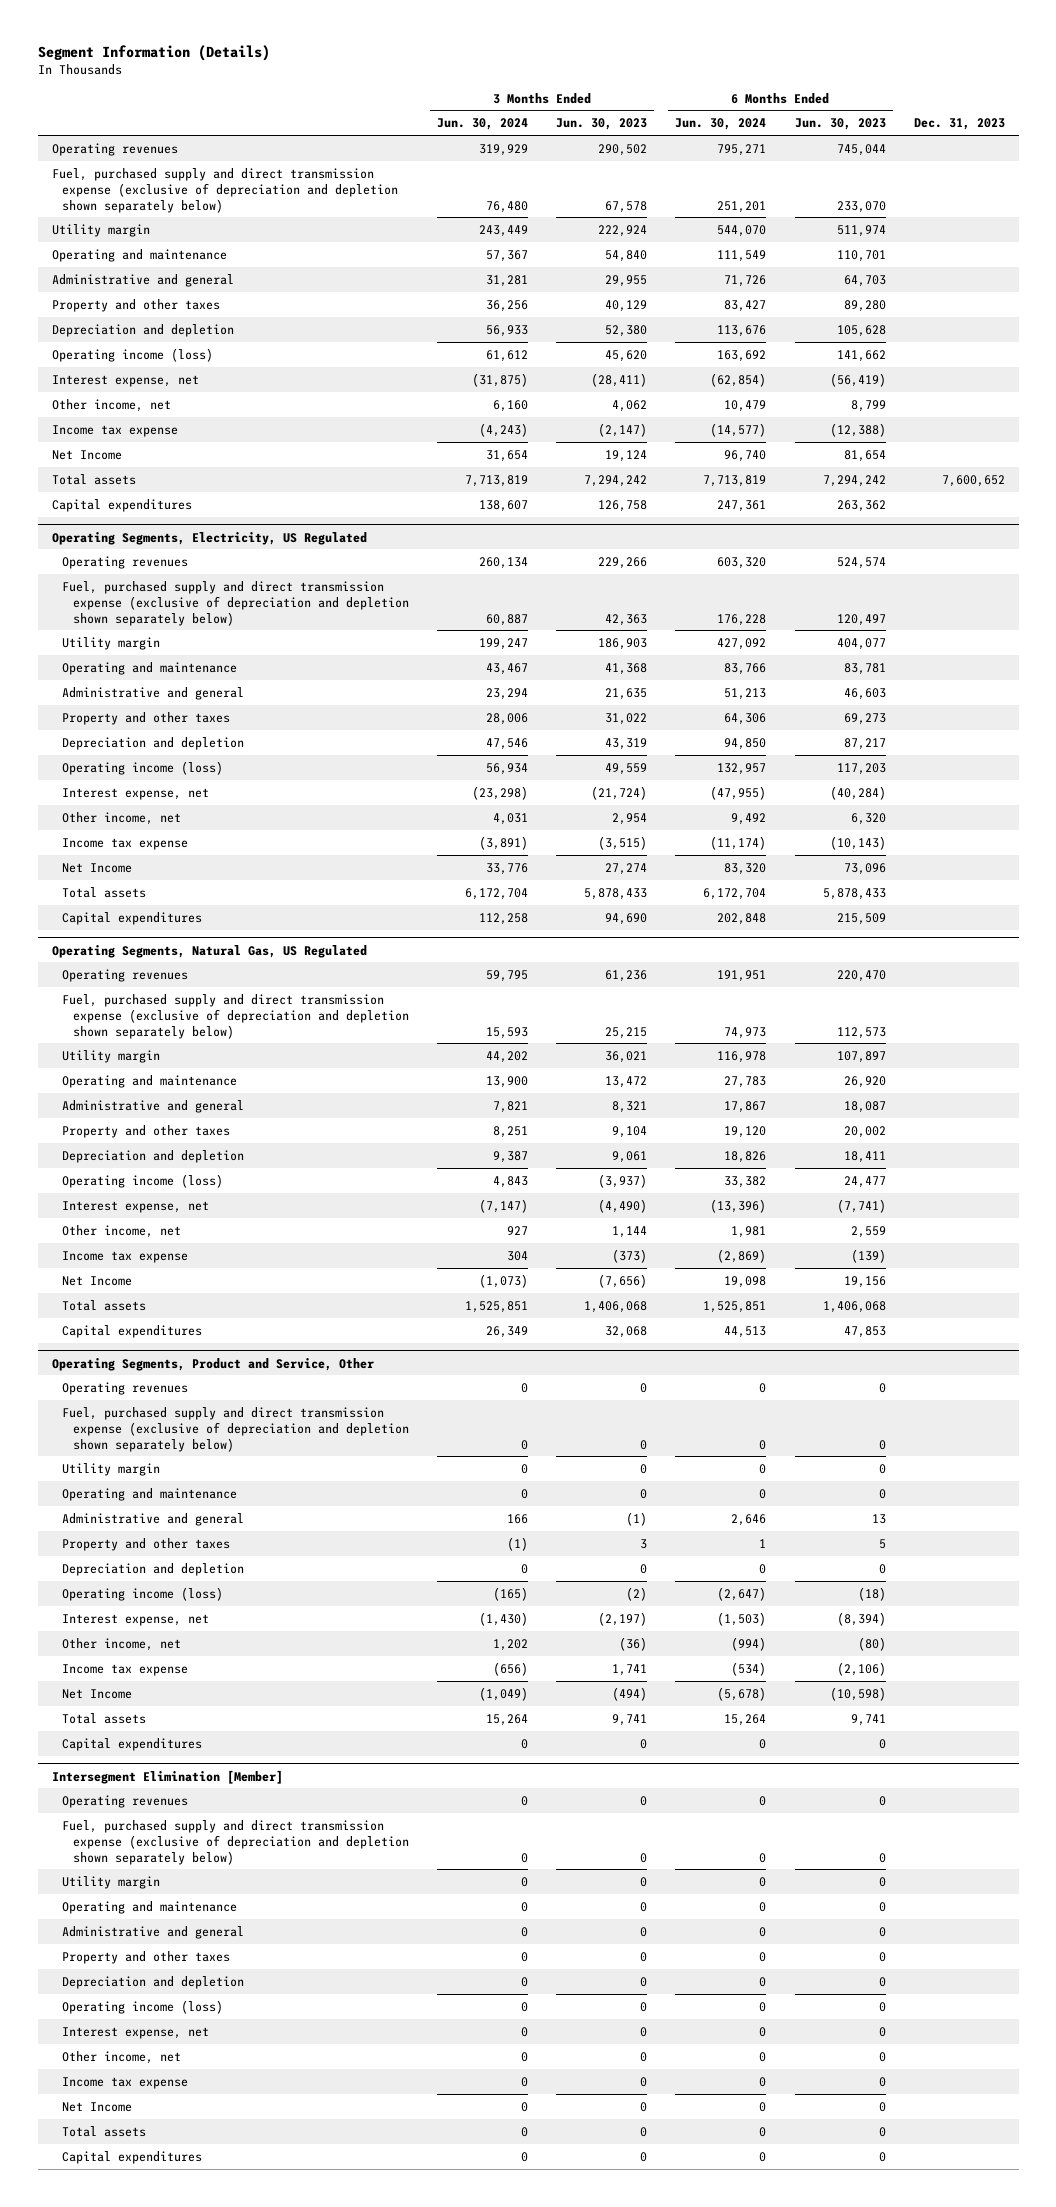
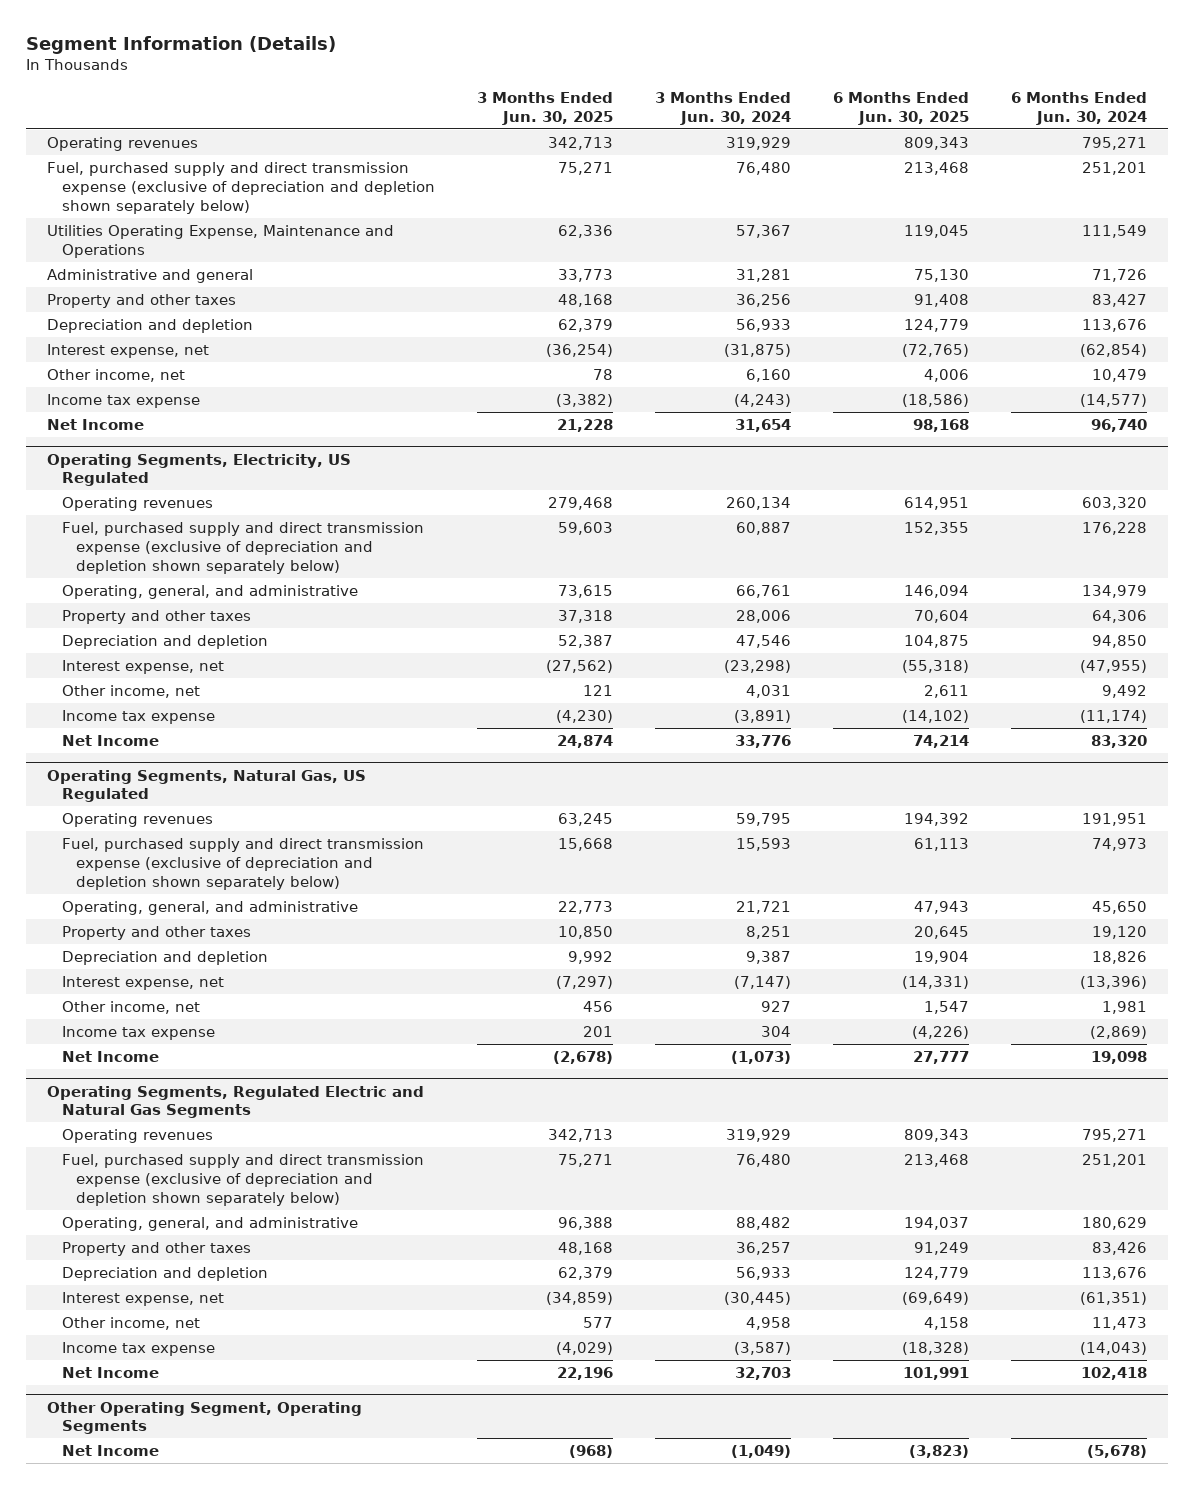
- | 3 Months Ended Jun. 30, 2024 | 3 Months Ended Jun. 30, 2023 | 6 Months Ended Jun. 30, 2024 | 6 Months Ended Jun. 30, 2023 | Dec. 31, 2023
+ | 3 Months Ended Jun. 30, 2025 | 3 Months Ended Jun. 30, 2024 | 6 Months Ended Jun. 30, 2025 | 6 Months Ended Jun. 30, 2024
- Utility margin | 243,449 | 222,924 | 544,070 | 511,974 |
- Operating and maintenance | 57,367 | 54,840 | 111,549 | 110,701 |
+ Utilities Operating Expense, Maintenance and Operations | 62,336 | 57,367 | 119,045 | 111,549
- Operating income (loss) | 61,612 | 45,620 | 163,692 | 141,662 |
- Total assets | 7,713,819 | 7,294,242 | 7,713,819 | 7,294,242 | 7,600,652
- Capital expenditures | 138,607 | 126,758 | 247,361 | 263,362 |
@ Operating Segments, Electricity, US Regulated
- Utility margin | 199,247 | 186,903 | 427,092 | 404,077 |
- Operating and maintenance | 43,467 | 41,368 | 83,766 | 83,781 |
- Administrative and general | 23,294 | 21,635 | 51,213 | 46,603 |
+ Operating, general, and administrative | 73,615 | 66,761 | 146,094 | 134,979
- Operating income (loss) | 56,934 | 49,559 | 132,957 | 117,203 |
- Total assets | 6,172,704 | 5,878,433 | 6,172,704 | 5,878,433 |
- Capital expenditures | 112,258 | 94,690 | 202,848 | 215,509 |
@ Operating Segments, Natural Gas, US Regulated
- Utility margin | 44,202 | 36,021 | 116,978 | 107,897 |
- Operating and maintenance | 13,900 | 13,472 | 27,783 | 26,920 |
- Administrative and general | 7,821 | 8,321 | 17,867 | 18,087 |
+ Operating, general, and administrative | 22,773 | 21,721 | 47,943 | 45,650
- Operating income (loss) | 4,843 | (3,937) | 33,382 | 24,477 |
- Total assets | 1,525,851 | 1,406,068 | 1,525,851 | 1,406,068 |
- Capital expenditures | 26,349 | 32,068 | 44,513 | 47,853 |
- Operating Segments, Product and Service, Other
- Operating revenues | 0 | 0 | 0 | 0 |
- Fuel, purchased supply and direct transmission expense (exclusive of depreciation and depletion shown separately below) | 0 | 0 | 0 | 0 |
- Utility margin | 0 | 0 | 0 | 0 |
- Operating and maintenance | 0 | 0 | 0 | 0 |
- Administrative and general | 166 | (1) | 2,646 | 13 |
- Property and other taxes | (1) | 3 | 1 | 5 |
- Depreciation and depletion | 0 | 0 | 0 | 0 |
- Operating income (loss) | (165) | (2) | (2,647) | (18) |
- Interest expense, net | (1,430) | (2,197) | (1,503) | (8,394) |
- Other income, net | 1,202 | (36) | (994) | (80) |
- Income tax expense | (656) | 1,741 | (534) | (2,106) |
+ Operating Segments, Regulated Electric and Natural Gas Segments
+ Operating revenues | 342,713 | 319,929 | 809,343 | 795,271
+ Fuel, purchased supply and direct transmission expense (exclusive of depreciation and depletion shown separately below) | 75,271 | 76,480 | 213,468 | 251,201
+ Operating, general, and administrative | 96,388 | 88,482 | 194,037 | 180,629
+ Property and other taxes | 48,168 | 36,257 | 91,249 | 83,426
+ Depreciation and depletion | 62,379 | 56,933 | 124,779 | 113,676
+ Interest expense, net | (34,859) | (30,445) | (69,649) | (61,351)
+ Other income, net | 577 | 4,958 | 4,158 | 11,473
+ Income tax expense | (4,029) | (3,587) | (18,328) | (14,043)
+ Net Income | 22,196 | 32,703 | 101,991 | 102,418
+ Other Operating Segment, Operating Segments
- Total assets | 15,264 | 9,741 | 15,264 | 9,741 |
- Capital expenditures | 0 | 0 | 0 | 0 |
- Intersegment Elimination [Member]
- Operating revenues | 0 | 0 | 0 | 0 |
- Fuel, purchased supply and direct transmission expense (exclusive of depreciation and depletion shown separately below) | 0 | 0 | 0 | 0 |
- Utility margin | 0 | 0 | 0 | 0 |
- Operating and maintenance | 0 | 0 | 0 | 0 |
- Administrative and general | 0 | 0 | 0 | 0 |
- Property and other taxes | 0 | 0 | 0 | 0 |
- Depreciation and depletion | 0 | 0 | 0 | 0 |
- Operating income (loss) | 0 | 0 | 0 | 0 |
- Interest expense, net | 0 | 0 | 0 | 0 |
- Other income, net | 0 | 0 | 0 | 0 |
- Income tax expense | 0 | 0 | 0 | 0 |
- Net Income | 0 | 0 | 0 | 0 |
- Total assets | 0 | 0 | 0 | 0 |
- Capital expenditures | 0 | 0 | 0 | 0 |

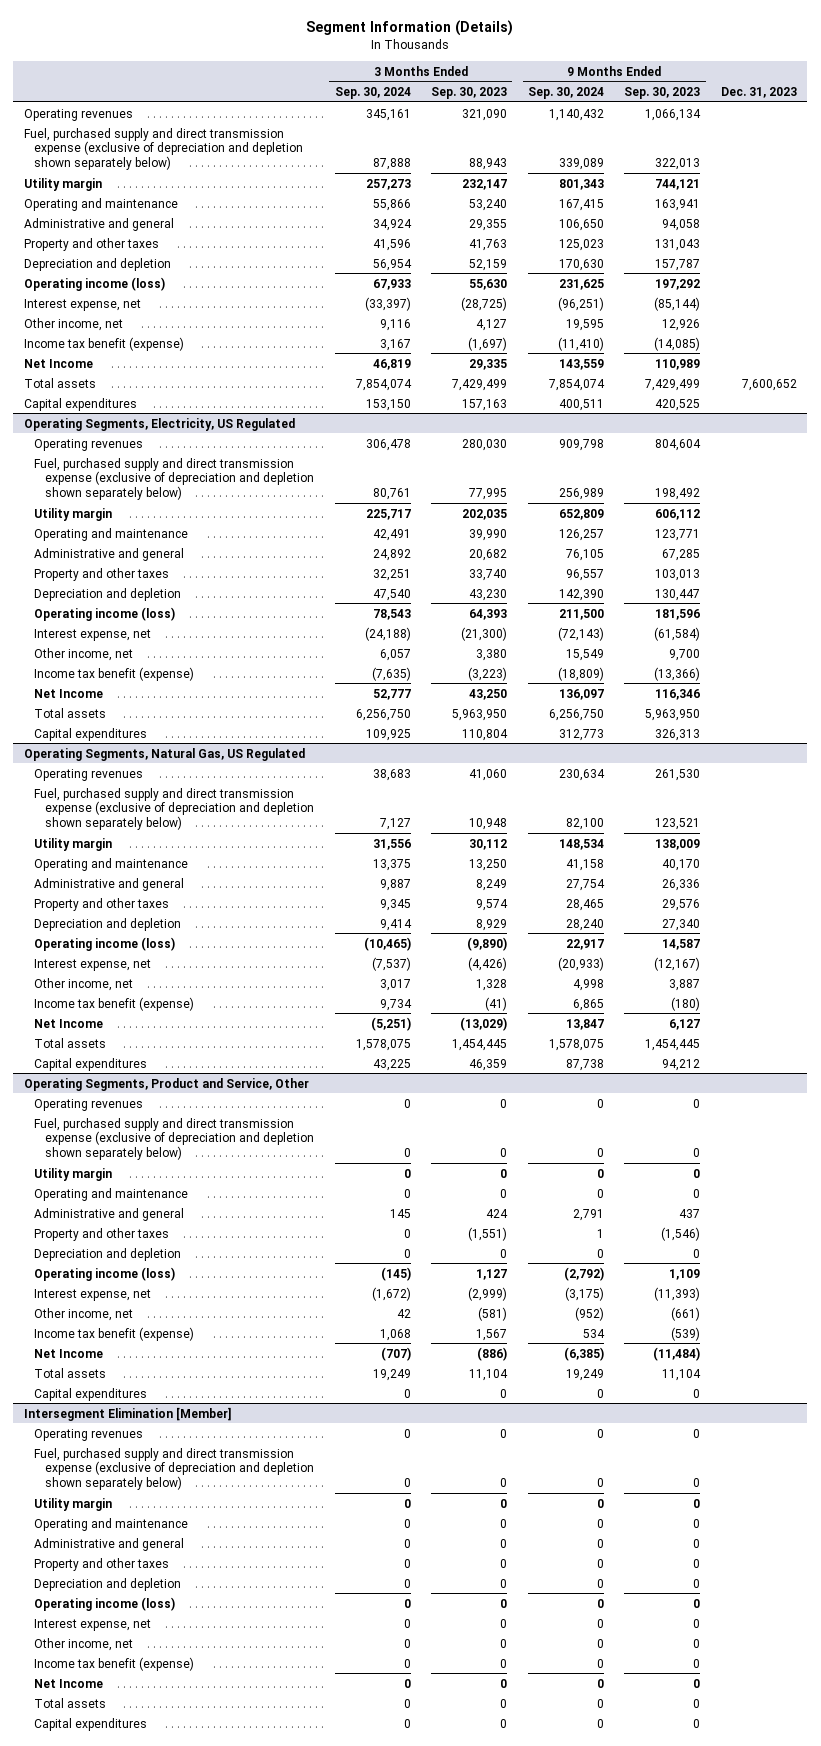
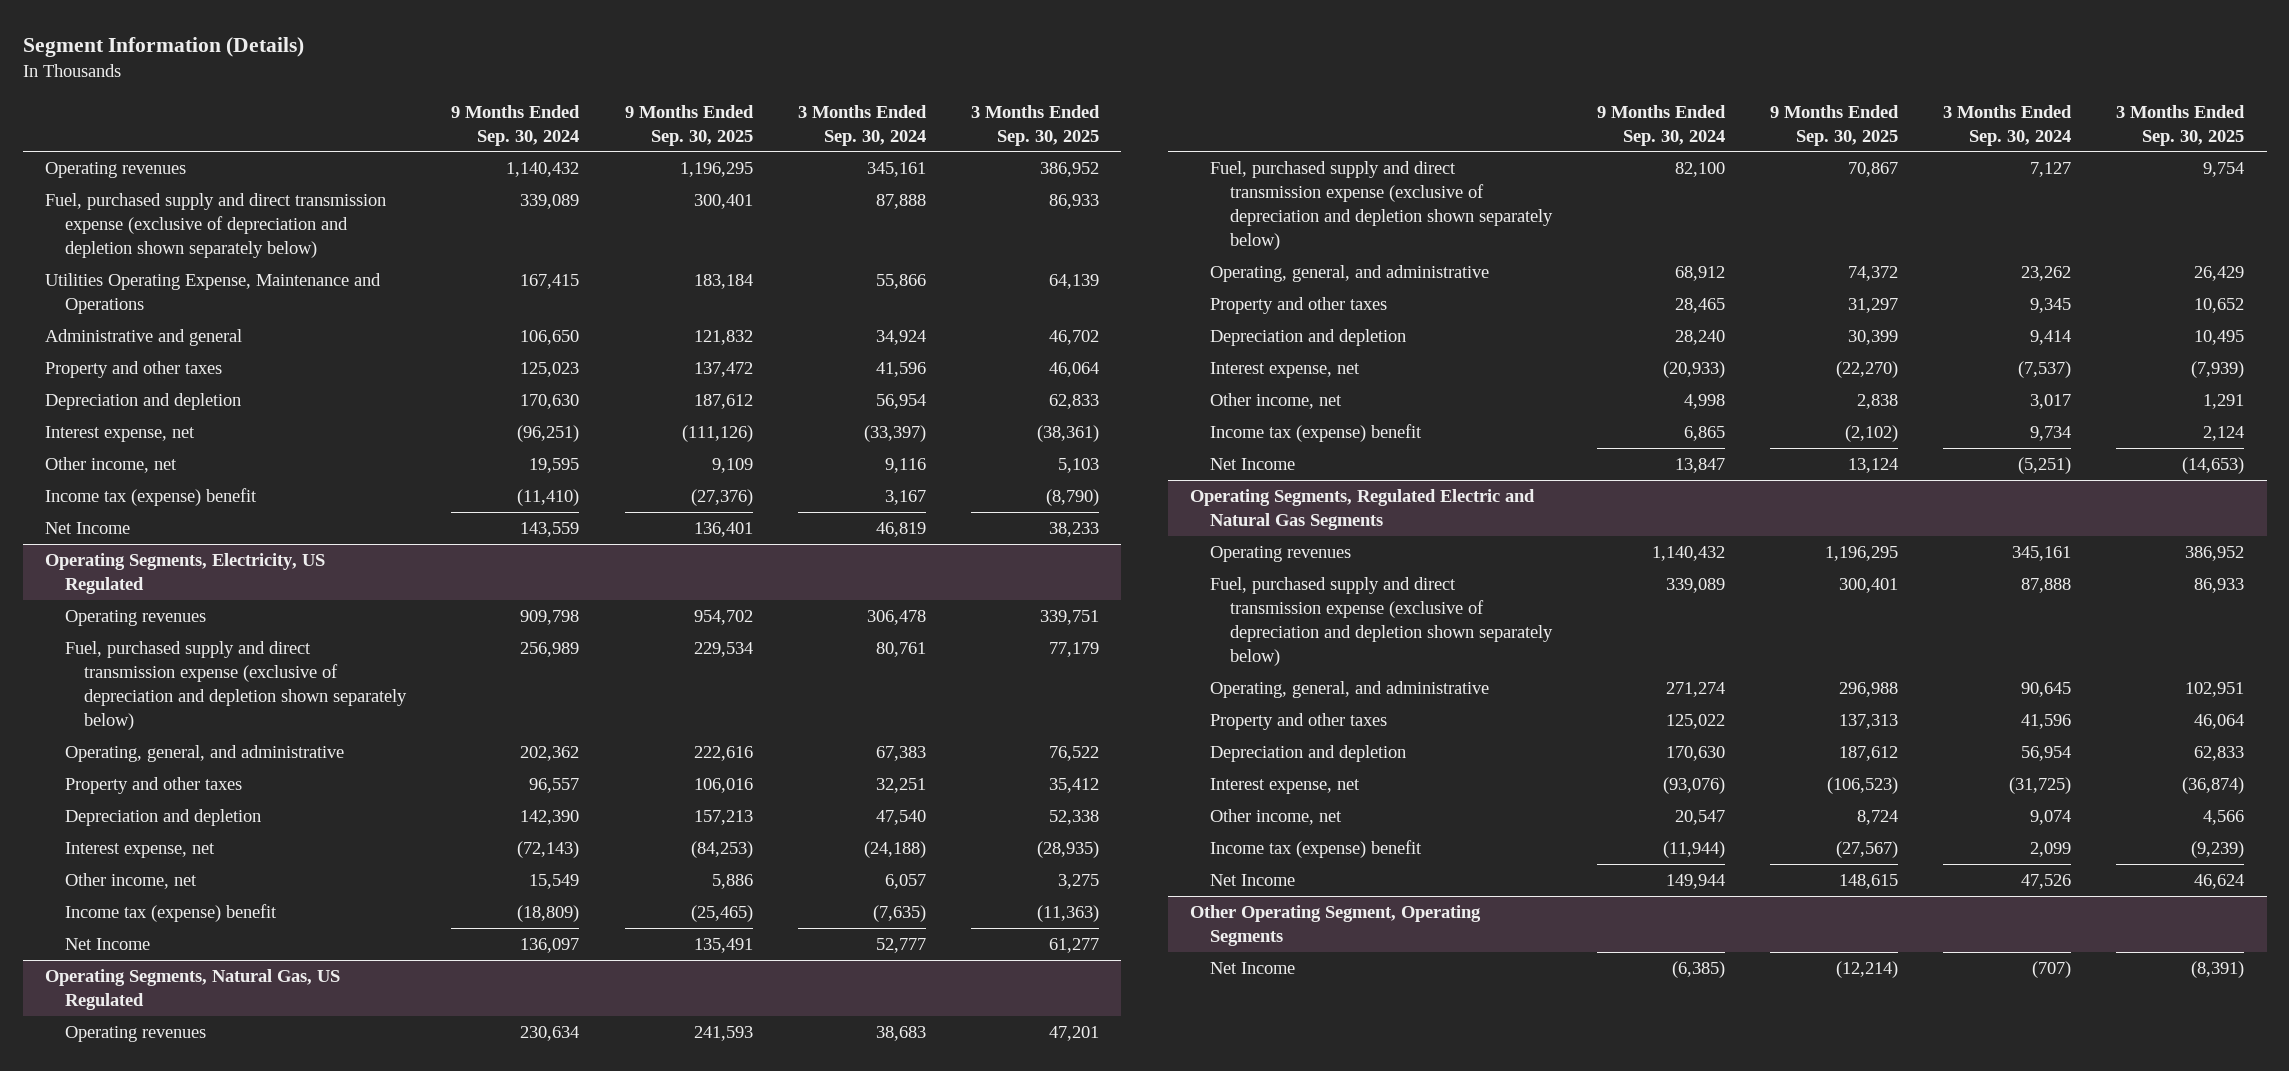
- | 3 Months Ended Sep. 30, 2024 | 3 Months Ended Sep. 30, 2023 | 9 Months Ended Sep. 30, 2024 | 9 Months Ended Sep. 30, 2023 | Dec. 31, 2023
+ | 9 Months Ended Sep. 30, 2024 | 9 Months Ended Sep. 30, 2025 | 3 Months Ended Sep. 30, 2024 | 3 Months Ended Sep. 30, 2025
- Utility margin | 257,273 | 232,147 | 801,343 | 744,121 |
- Operating and maintenance | 55,866 | 53,240 | 167,415 | 163,941 |
+ Utilities Operating Expense, Maintenance and Operations | 167,415 | 183,184 | 55,866 | 64,139
- Operating income (loss) | 67,933 | 55,630 | 231,625 | 197,292 |
- Income tax benefit (expense) | 3,167 | (1,697) | (11,410) | (14,085) |
+ Income tax (expense) benefit | (11,410) | (27,376) | 3,167 | (8,790)
- Total assets | 7,854,074 | 7,429,499 | 7,854,074 | 7,429,499 | 7,600,652
- Capital expenditures | 153,150 | 157,163 | 400,511 | 420,525 |
@ Operating Segments, Electricity, US Regulated
- Utility margin | 225,717 | 202,035 | 652,809 | 606,112 |
- Operating and maintenance | 42,491 | 39,990 | 126,257 | 123,771 |
- Administrative and general | 24,892 | 20,682 | 76,105 | 67,285 |
+ Operating, general, and administrative | 202,362 | 222,616 | 67,383 | 76,522
- Operating income (loss) | 78,543 | 64,393 | 211,500 | 181,596 |
- Income tax benefit (expense) | (7,635) | (3,223) | (18,809) | (13,366) |
+ Income tax (expense) benefit | (18,809) | (25,465) | (7,635) | (11,363)
- Total assets | 6,256,750 | 5,963,950 | 6,256,750 | 5,963,950 |
- Capital expenditures | 109,925 | 110,804 | 312,773 | 326,313 |
@ Operating Segments, Natural Gas, US Regulated
- Utility margin | 31,556 | 30,112 | 148,534 | 138,009 |
- Operating and maintenance | 13,375 | 13,250 | 41,158 | 40,170 |
- Administrative and general | 9,887 | 8,249 | 27,754 | 26,336 |
+ Operating, general, and administrative | 68,912 | 74,372 | 23,262 | 26,429
- Operating income (loss) | (10,465) | (9,890) | 22,917 | 14,587 |
- Income tax benefit (expense) | 9,734 | (41) | 6,865 | (180) |
+ Income tax (expense) benefit | 6,865 | (2,102) | 9,734 | 2,124
- Total assets | 1,578,075 | 1,454,445 | 1,578,075 | 1,454,445 |
- Capital expenditures | 43,225 | 46,359 | 87,738 | 94,212 |
- Operating Segments, Product and Service, Other
- Operating revenues | 0 | 0 | 0 | 0 |
- Fuel, purchased supply and direct transmission expense (exclusive of depreciation and depletion shown separately below) | 0 | 0 | 0 | 0 |
- Utility margin | 0 | 0 | 0 | 0 |
- Operating and maintenance | 0 | 0 | 0 | 0 |
- Administrative and general | 145 | 424 | 2,791 | 437 |
- Property and other taxes | 0 | (1,551) | 1 | (1,546) |
- Depreciation and depletion | 0 | 0 | 0 | 0 |
- Operating income (loss) | (145) | 1,127 | (2,792) | 1,109 |
- Interest expense, net | (1,672) | (2,999) | (3,175) | (11,393) |
- Other income, net | 42 | (581) | (952) | (661) |
- Income tax benefit (expense) | 1,068 | 1,567 | 534 | (539) |
+ Operating Segments, Regulated Electric and Natural Gas Segments
+ Operating revenues | 1,140,432 | 1,196,295 | 345,161 | 386,952
+ Fuel, purchased supply and direct transmission expense (exclusive of depreciation and depletion shown separately below) | 339,089 | 300,401 | 87,888 | 86,933
+ Operating, general, and administrative | 271,274 | 296,988 | 90,645 | 102,951
+ Property and other taxes | 125,022 | 137,313 | 41,596 | 46,064
+ Depreciation and depletion | 170,630 | 187,612 | 56,954 | 62,833
+ Interest expense, net | (93,076) | (106,523) | (31,725) | (36,874)
+ Other income, net | 20,547 | 8,724 | 9,074 | 4,566
+ Income tax (expense) benefit | (11,944) | (27,567) | 2,099 | (9,239)
+ Net Income | 149,944 | 148,615 | 47,526 | 46,624
+ Other Operating Segment, Operating Segments
- Total assets | 19,249 | 11,104 | 19,249 | 11,104 |
- Capital expenditures | 0 | 0 | 0 | 0 |
- Intersegment Elimination [Member]
- Operating revenues | 0 | 0 | 0 | 0 |
- Fuel, purchased supply and direct transmission expense (exclusive of depreciation and depletion shown separately below) | 0 | 0 | 0 | 0 |
- Utility margin | 0 | 0 | 0 | 0 |
- Operating and maintenance | 0 | 0 | 0 | 0 |
- Administrative and general | 0 | 0 | 0 | 0 |
- Property and other taxes | 0 | 0 | 0 | 0 |
- Depreciation and depletion | 0 | 0 | 0 | 0 |
- Operating income (loss) | 0 | 0 | 0 | 0 |
- Interest expense, net | 0 | 0 | 0 | 0 |
- Other income, net | 0 | 0 | 0 | 0 |
- Income tax benefit (expense) | 0 | 0 | 0 | 0 |
- Net Income | 0 | 0 | 0 | 0 |
- Total assets | 0 | 0 | 0 | 0 |
- Capital expenditures | 0 | 0 | 0 | 0 |

